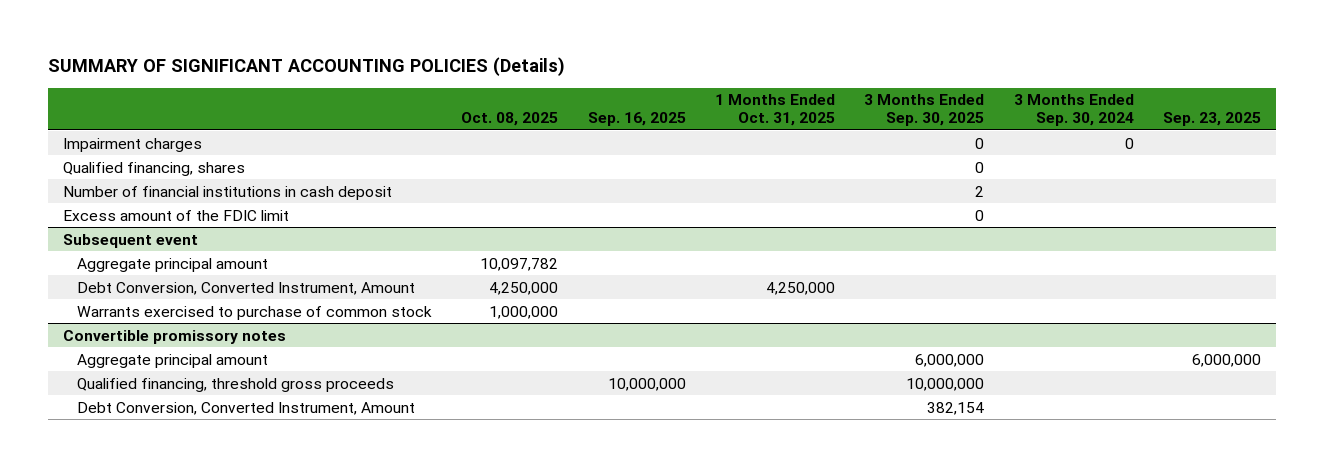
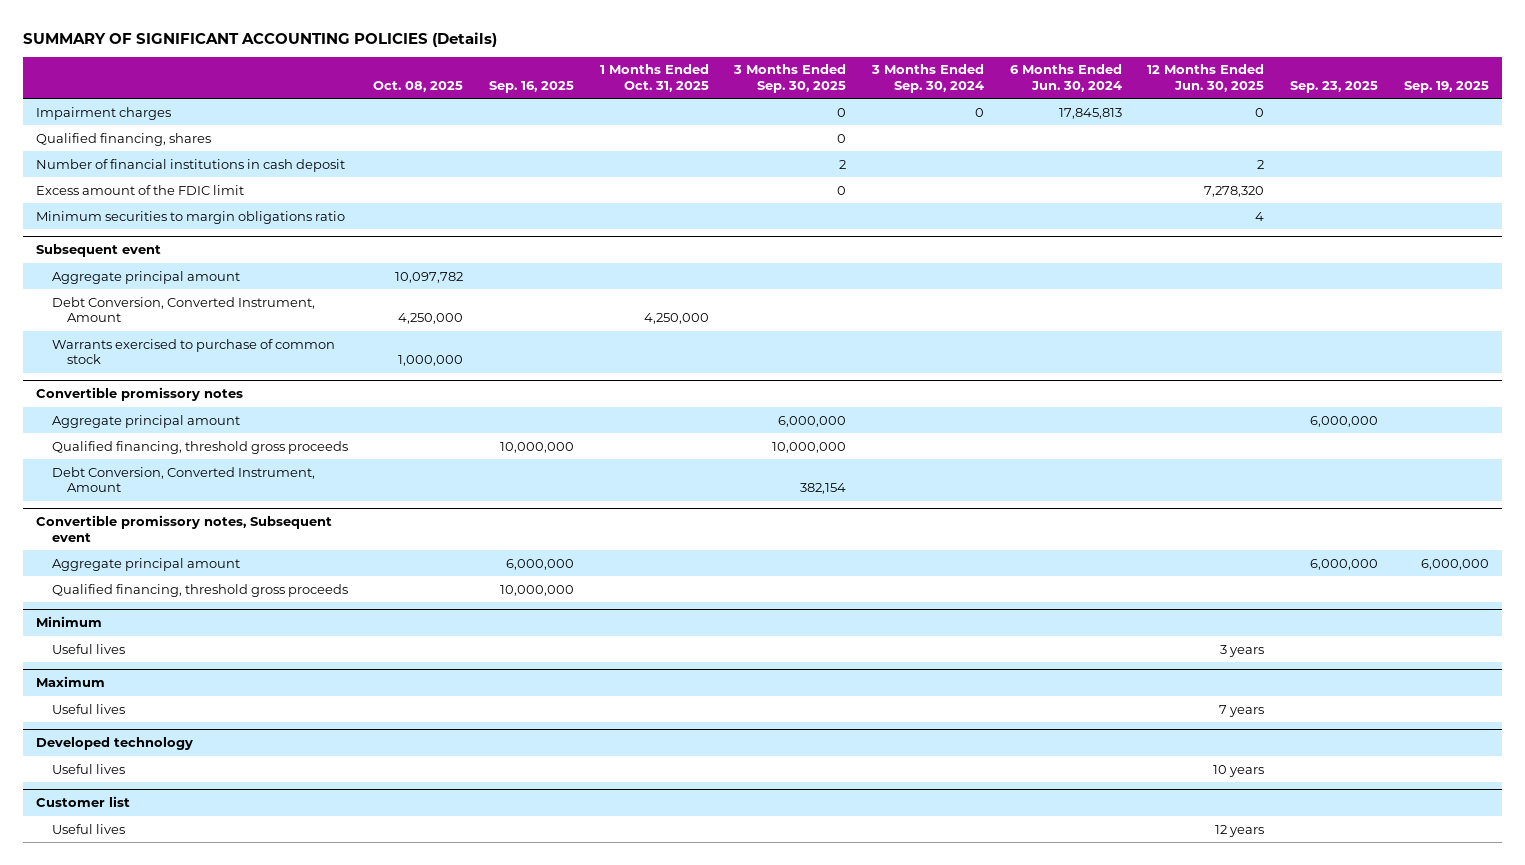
- | Oct. 08, 2025 | Sep. 16, 2025 | 1 Months Ended Oct. 31, 2025 | 3 Months Ended Sep. 30, 2025 | 3 Months Ended Sep. 30, 2024 | Sep. 23, 2025
+ | Oct. 08, 2025 | Sep. 16, 2025 | 1 Months Ended Oct. 31, 2025 | 3 Months Ended Sep. 30, 2025 | 3 Months Ended Sep. 30, 2024 | 6 Months Ended Jun. 30, 2024 | 12 Months Ended Jun. 30, 2025 | Sep. 23, 2025 | Sep. 19, 2025
+ Minimum securities to margin obligations ratio | | | | | | | 4 | |
+ Convertible promissory notes, Subsequent event
+ Aggregate principal amount | | 6,000,000 | | | | | | 6,000,000 | 6,000,000
+ Qualified financing, threshold gross proceeds | | 10,000,000 | | | | | | |
+ Minimum
+ Useful lives | | | | | | | 3 years | |
+ Maximum
+ Useful lives | | | | | | | 7 years | |
+ Developed technology
+ Useful lives | | | | | | | 10 years | |
+ Customer list
+ Useful lives | | | | | | | 12 years | |

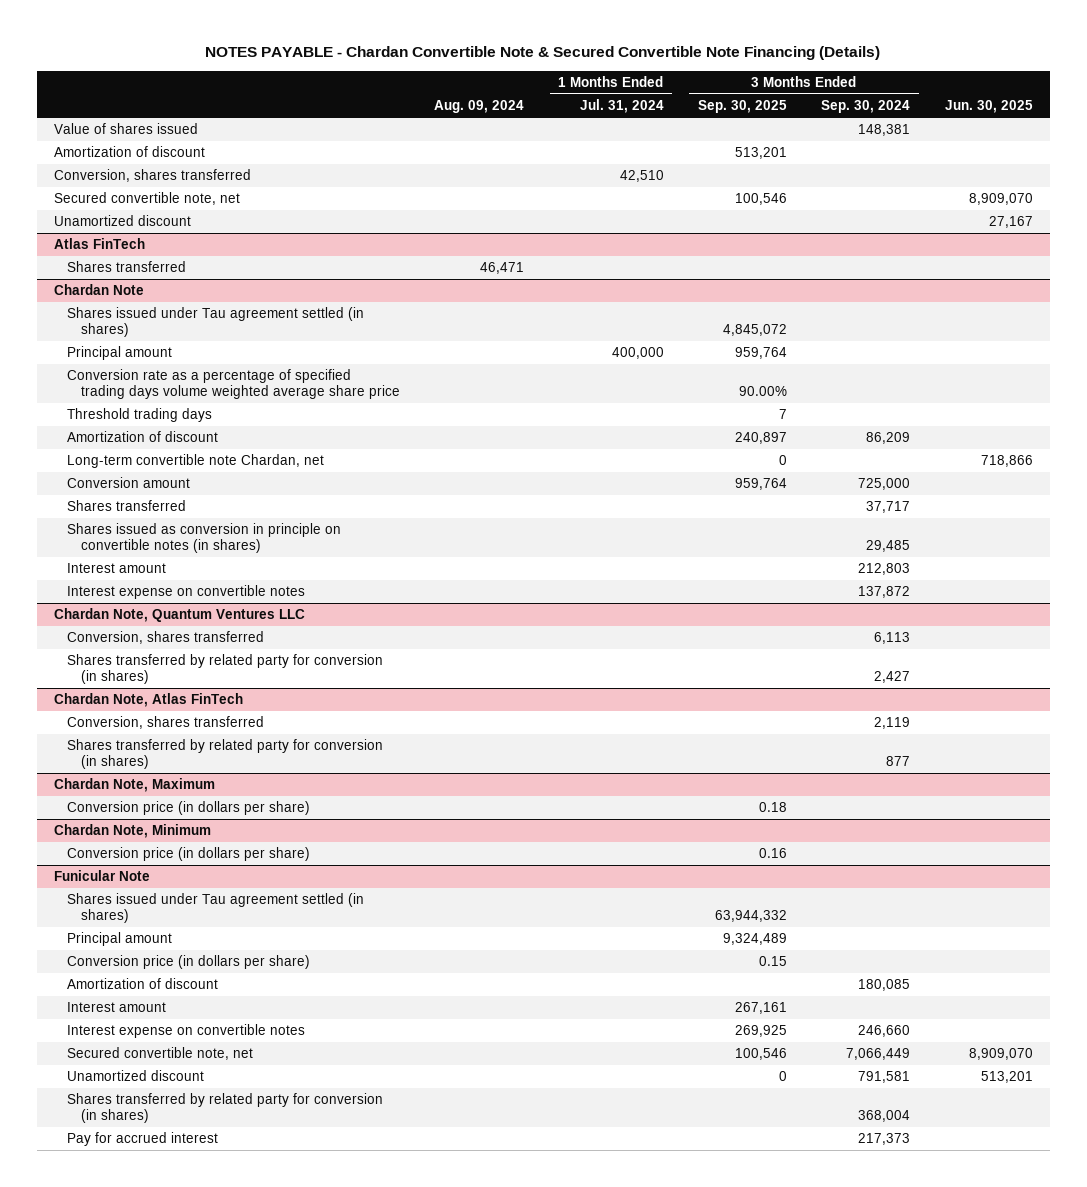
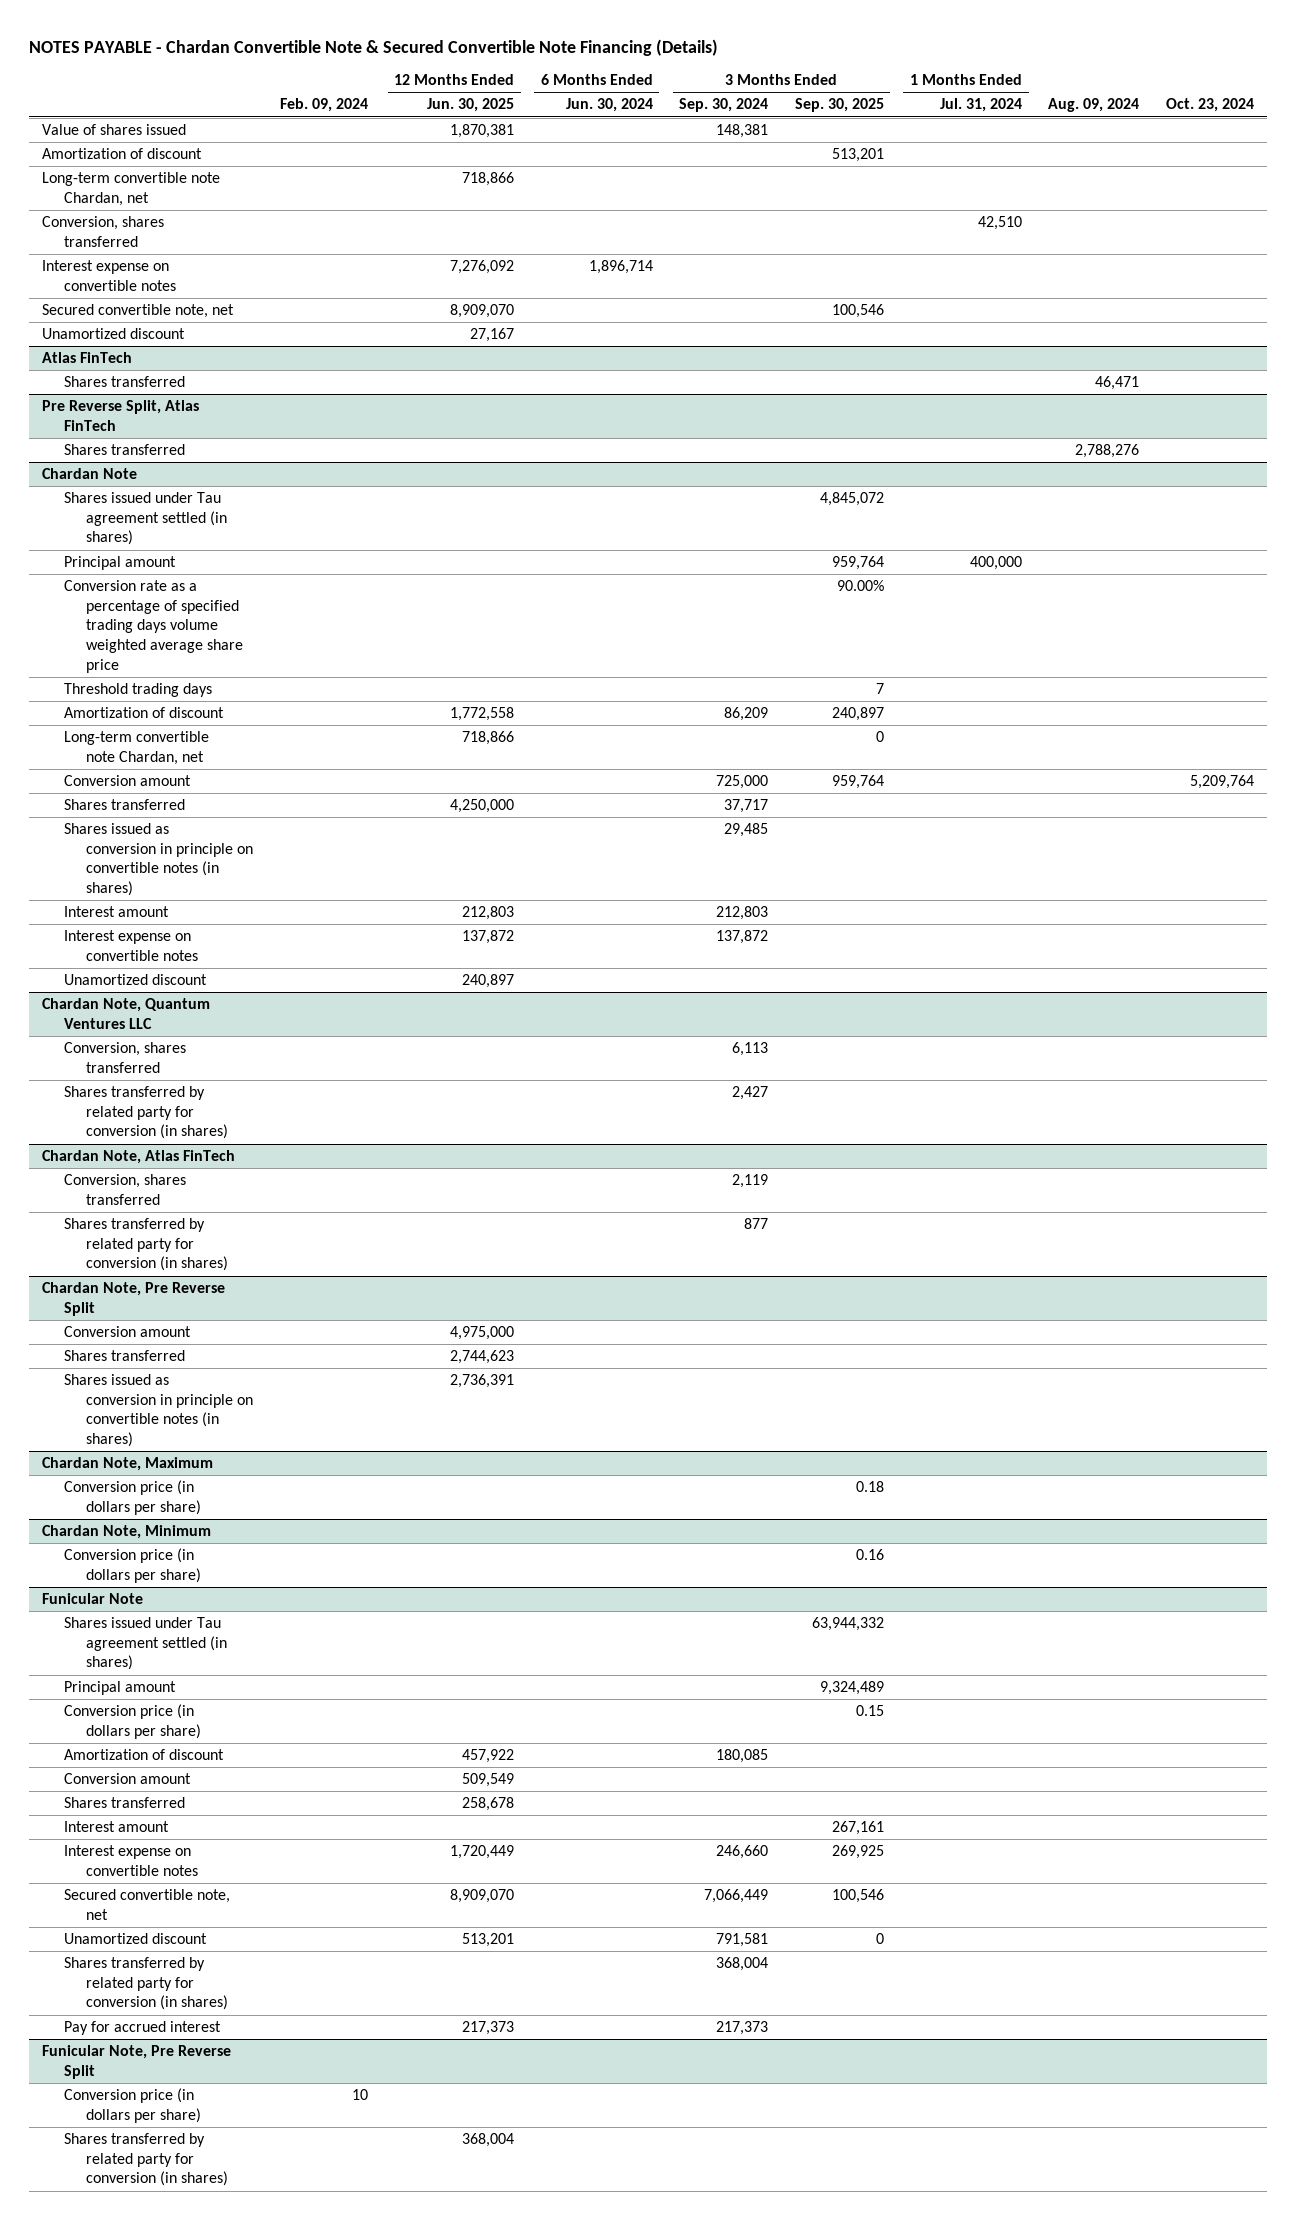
- | Aug. 09, 2024 | 1 Months Ended Jul. 31, 2024 | 3 Months Ended Sep. 30, 2025 | 3 Months Ended Sep. 30, 2024 | Jun. 30, 2025
+ | Feb. 09, 2024 | 12 Months Ended Jun. 30, 2025 | 6 Months Ended Jun. 30, 2024 | 3 Months Ended Sep. 30, 2024 | 3 Months Ended Sep. 30, 2025 | 1 Months Ended Jul. 31, 2024 | Aug. 09, 2024 | Oct. 23, 2024
+ Long-term convertible note Chardan, net | | 718,866 | | | | | |
+ Interest expense on convertible notes | | 7,276,092 | 1,896,714 | | | | |
+ Pre Reverse Split, Atlas FinTech
+ Shares transferred | | | | | | | 2,788,276 |
@ Chardan Note
+ Unamortized discount | | 240,897 | | | | | |
+ Chardan Note, Pre Reverse Split
+ Conversion amount | | 4,975,000 | | | | | |
+ Shares transferred | | 2,744,623 | | | | | |
+ Shares issued as conversion in principle on convertible notes (in shares) | | 2,736,391 | | | | | |
@ Funicular Note
+ Conversion amount | | 509,549 | | | | | |
+ Shares transferred | | 258,678 | | | | | |
+ Funicular Note, Pre Reverse Split
+ Conversion price (in dollars per share) | 10 | | | | | | |
+ Shares transferred by related party for conversion (in shares) | | 368,004 | | | | | |

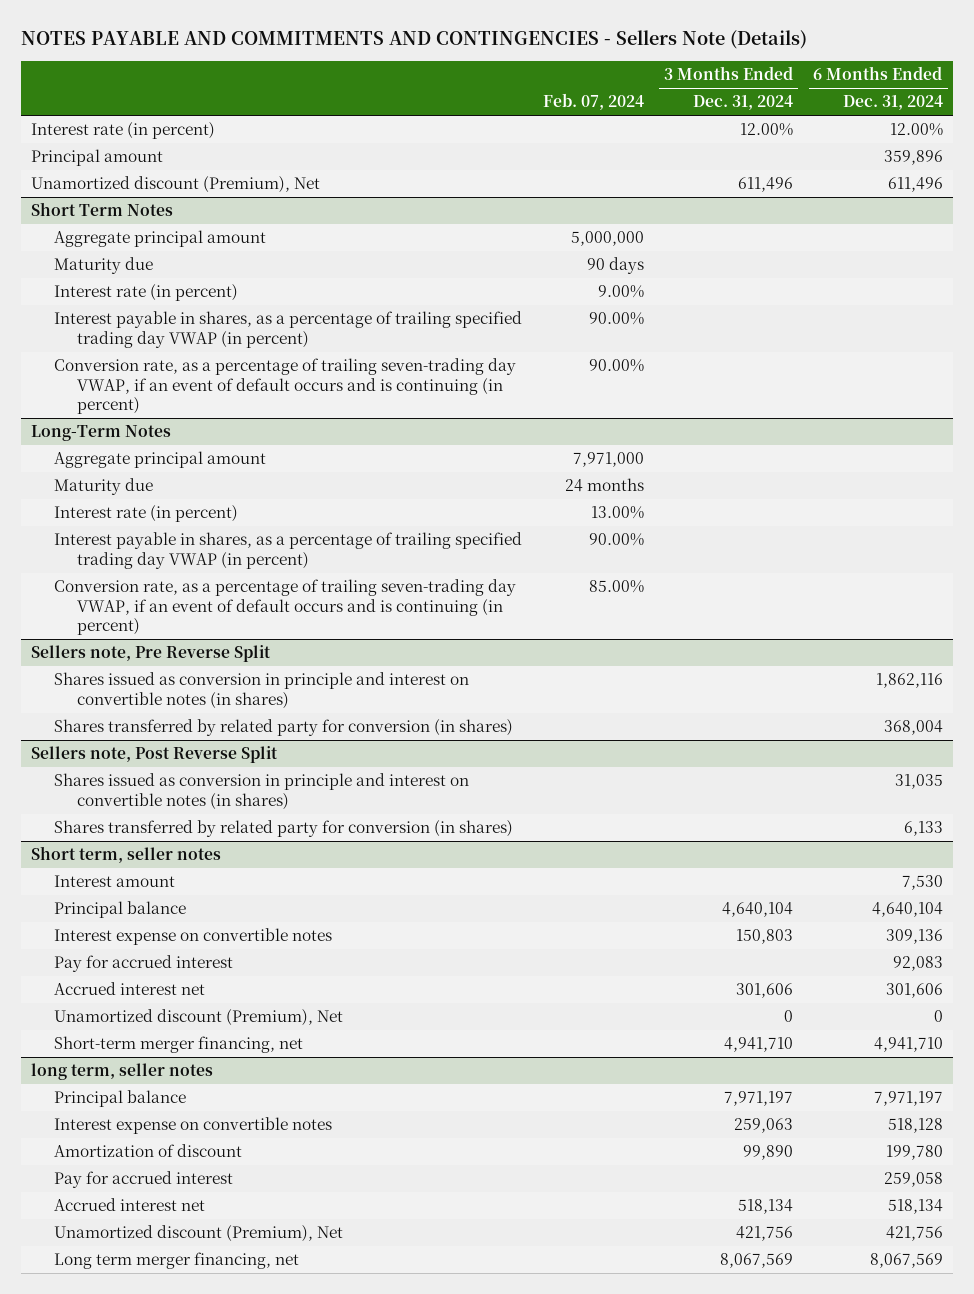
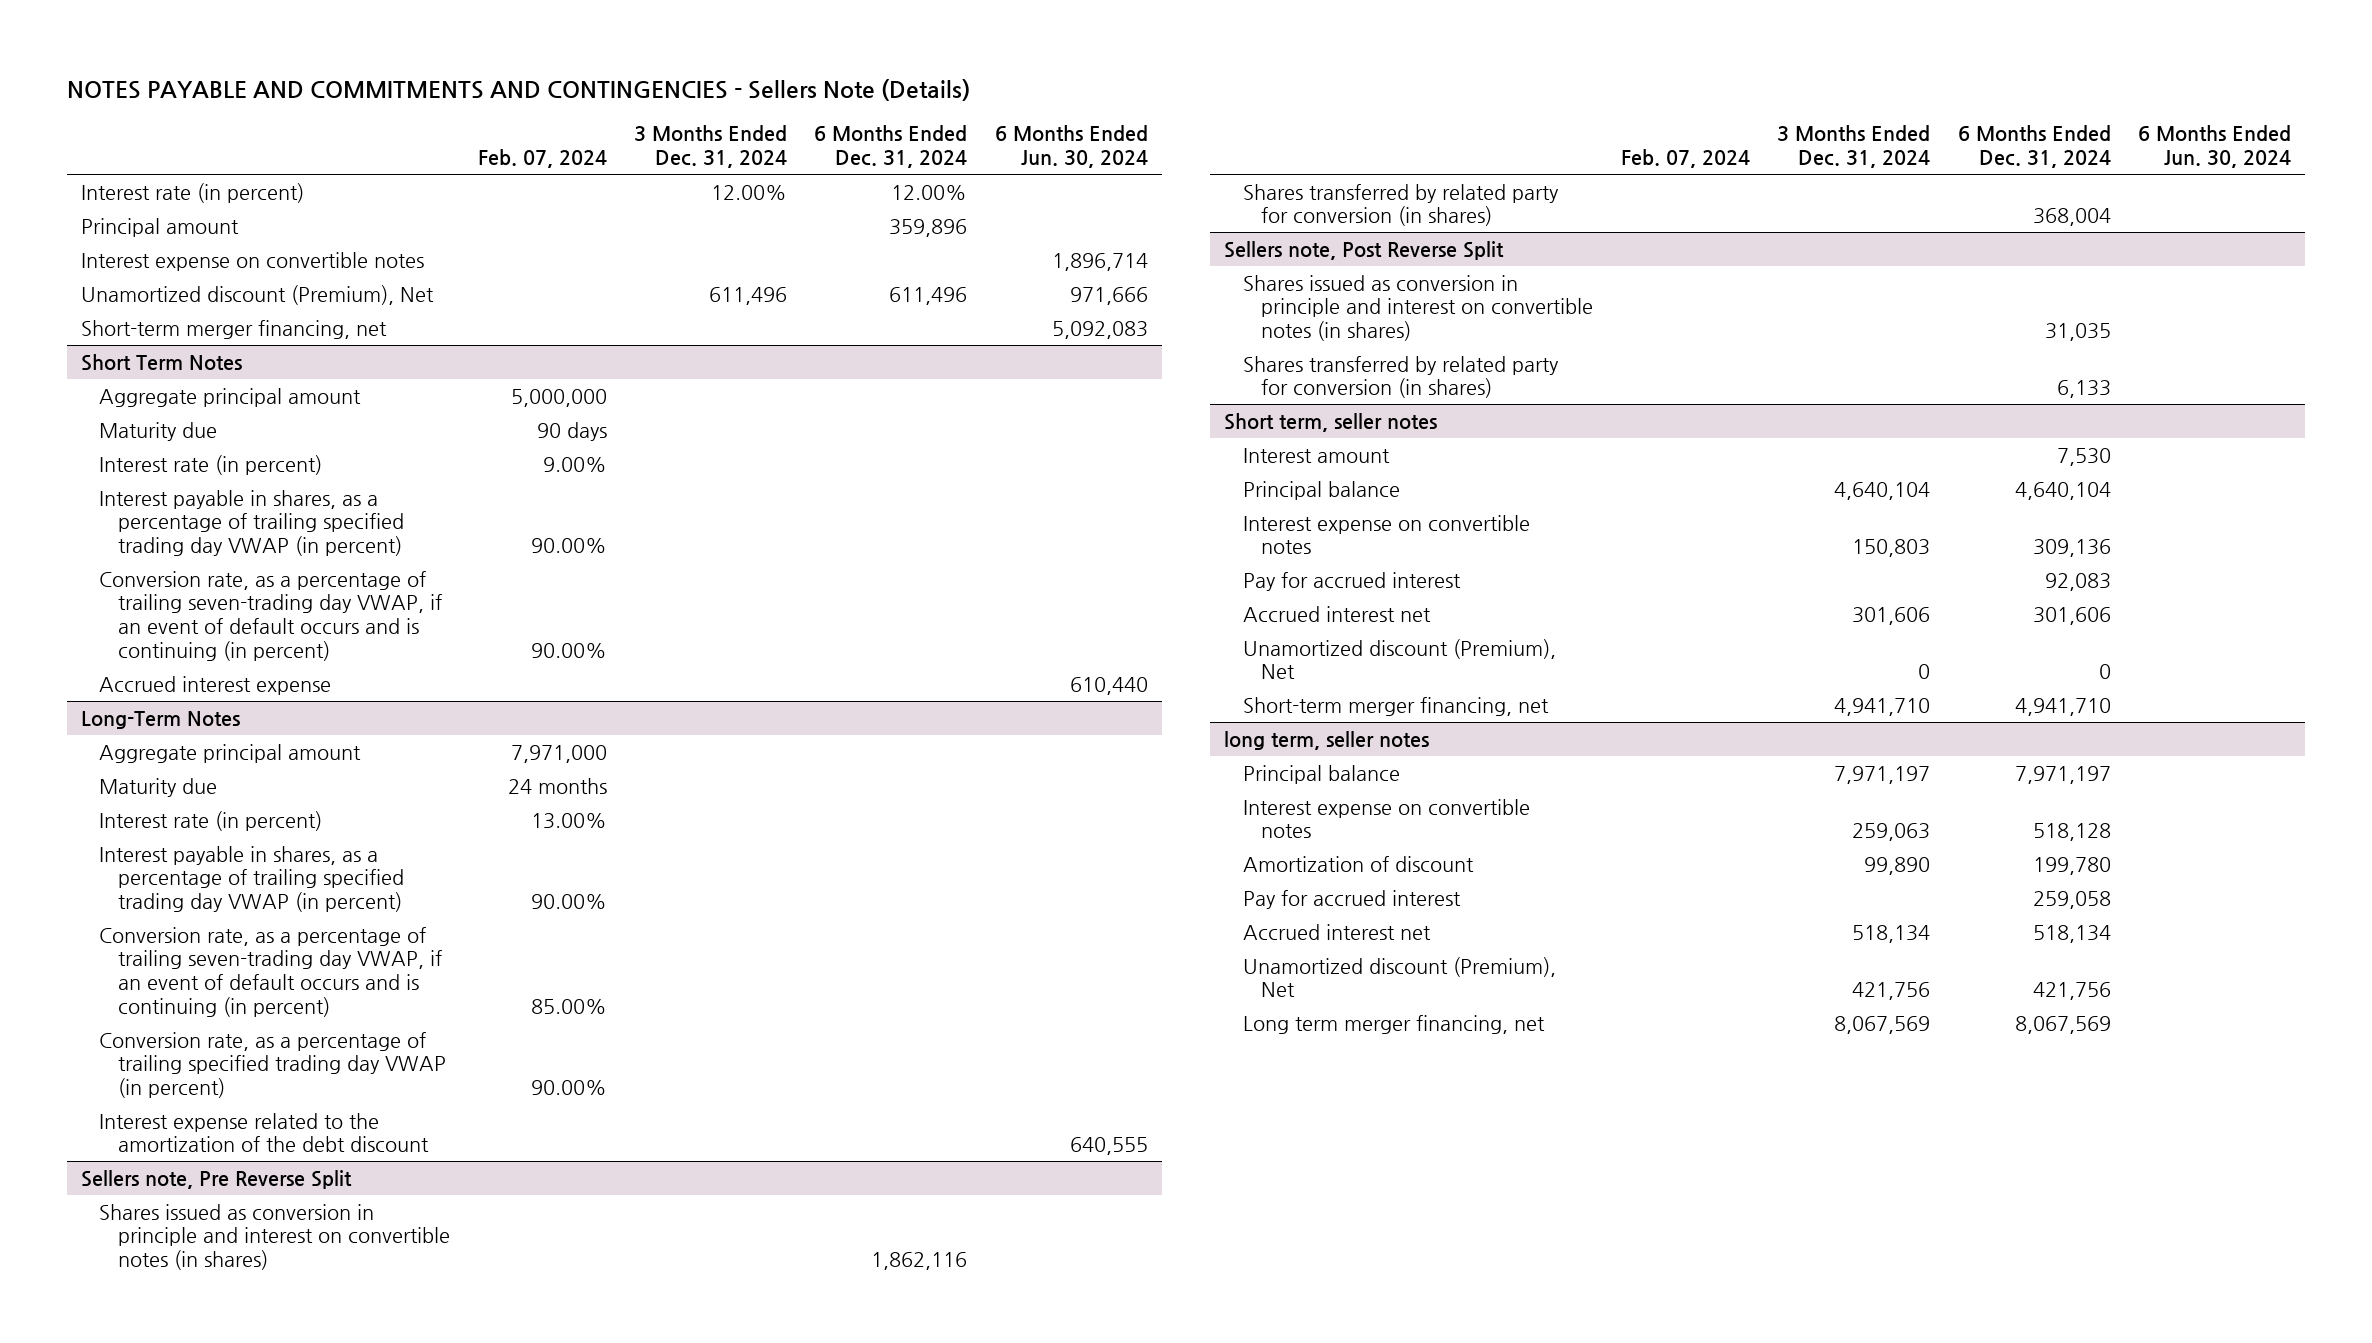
- | Feb. 07, 2024 | 3 Months Ended Dec. 31, 2024 | 6 Months Ended Dec. 31, 2024
+ | Feb. 07, 2024 | 3 Months Ended Dec. 31, 2024 | 6 Months Ended Dec. 31, 2024 | 6 Months Ended Jun. 30, 2024
+ Interest expense on convertible notes | | | | 1,896,714
+ Short-term merger financing, net | | | | 5,092,083
@ Short Term Notes
+ Accrued interest expense | | | | 610,440
@ Long-Term Notes
+ Conversion rate, as a percentage of trailing specified trading day VWAP (in percent) | 90.00% | | |
+ Interest expense related to the amortization of the debt discount | | | | 640,555

